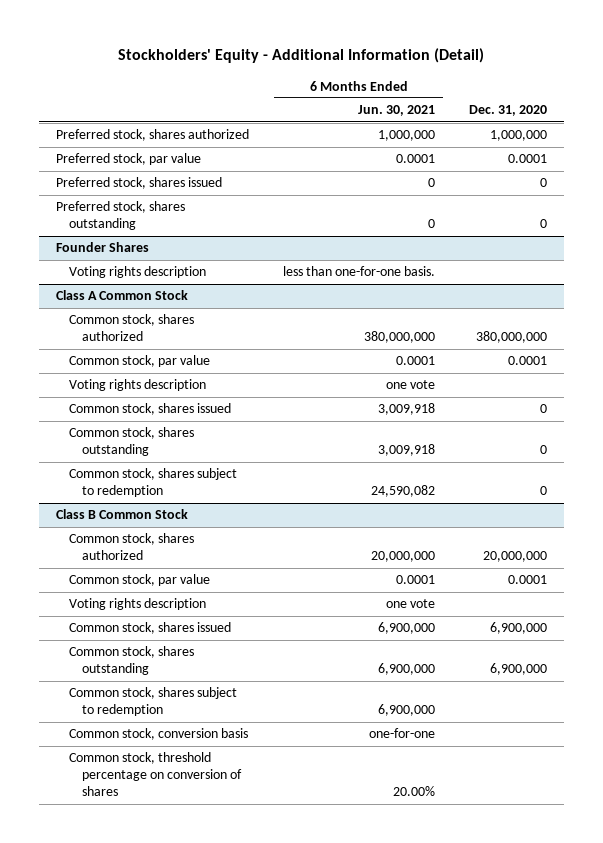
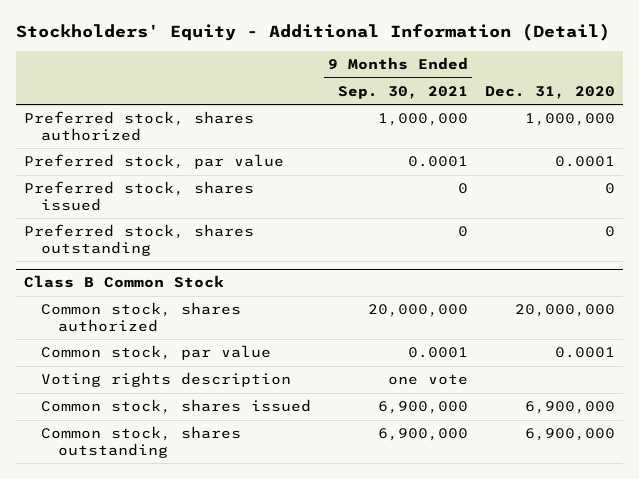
- | 6 Months Ended Jun. 30, 2021 | Dec. 31, 2020
+ | 9 Months Ended Sep. 30, 2021 | Dec. 31, 2020
- Founder Shares
- Voting rights description | less than one-for-one basis. |
- Class A Common Stock
- Common stock, shares authorized | 380,000,000 | 380,000,000
- Common stock, par value | 0.0001 | 0.0001
- Voting rights description | one vote |
- Common stock, shares issued | 3,009,918 | 0
- Common stock, shares outstanding | 3,009,918 | 0
- Common stock, shares subject to redemption | 24,590,082 | 0
@ Class B Common Stock
- Common stock, shares subject to redemption | 6,900,000 |
- Common stock, conversion basis | one-for-one |
- Common stock, threshold percentage on conversion of shares | 20.00% |

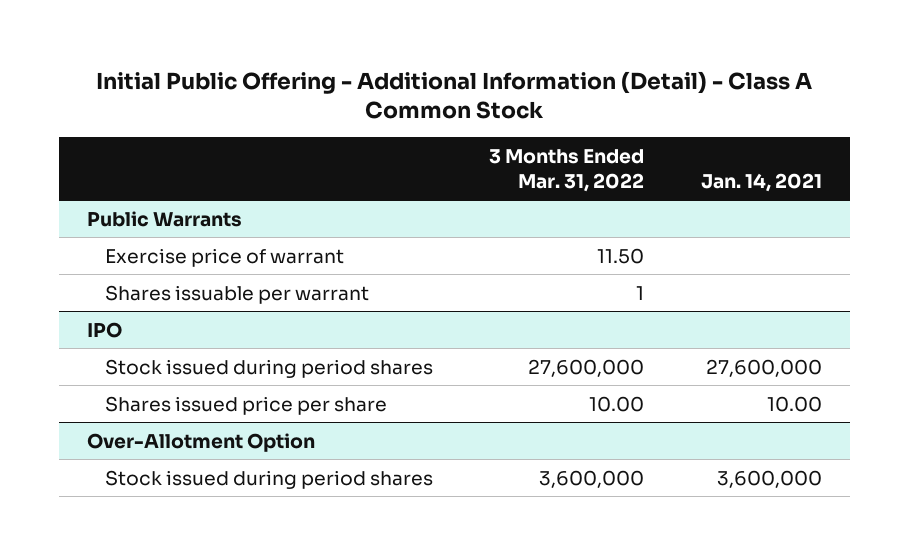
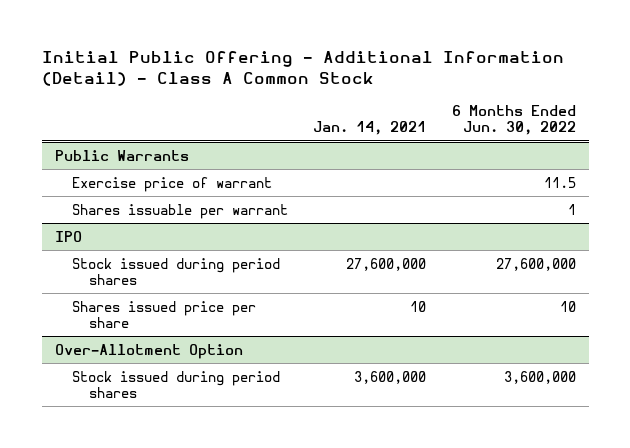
- | 3 Months Ended Mar. 31, 2022 | Jan. 14, 2021
+ | Jan. 14, 2021 | 6 Months Ended Jun. 30, 2022
@ IPO
- Shares issued price per share | 10.00 | 10.00
+ Shares issued price per share | 10 | 10

